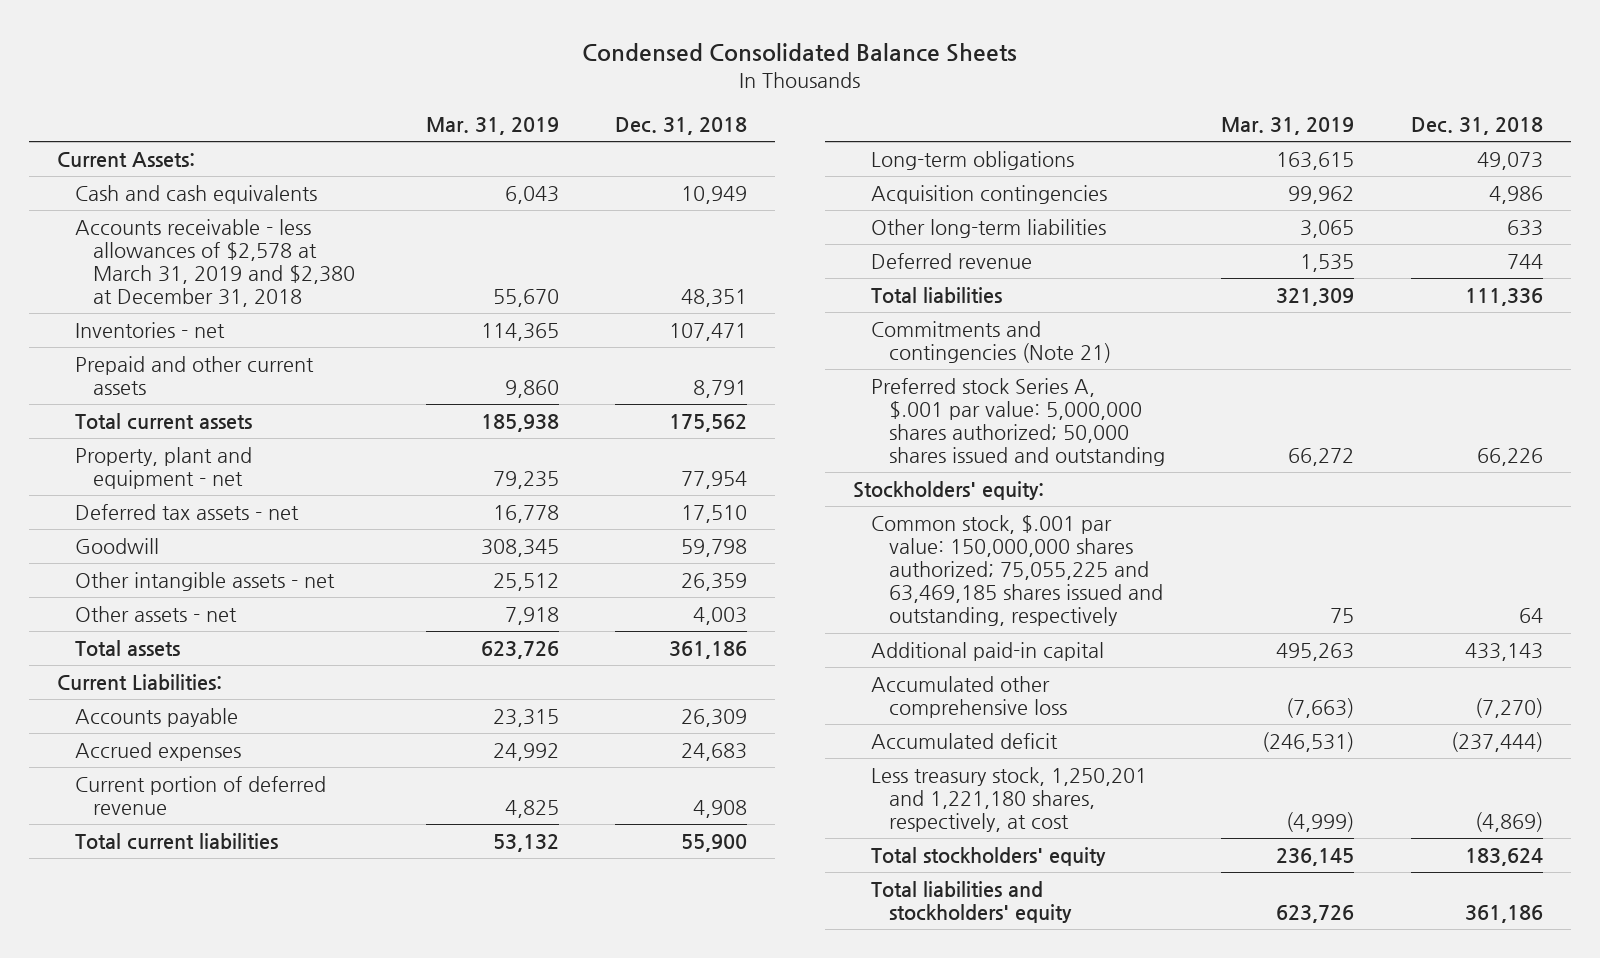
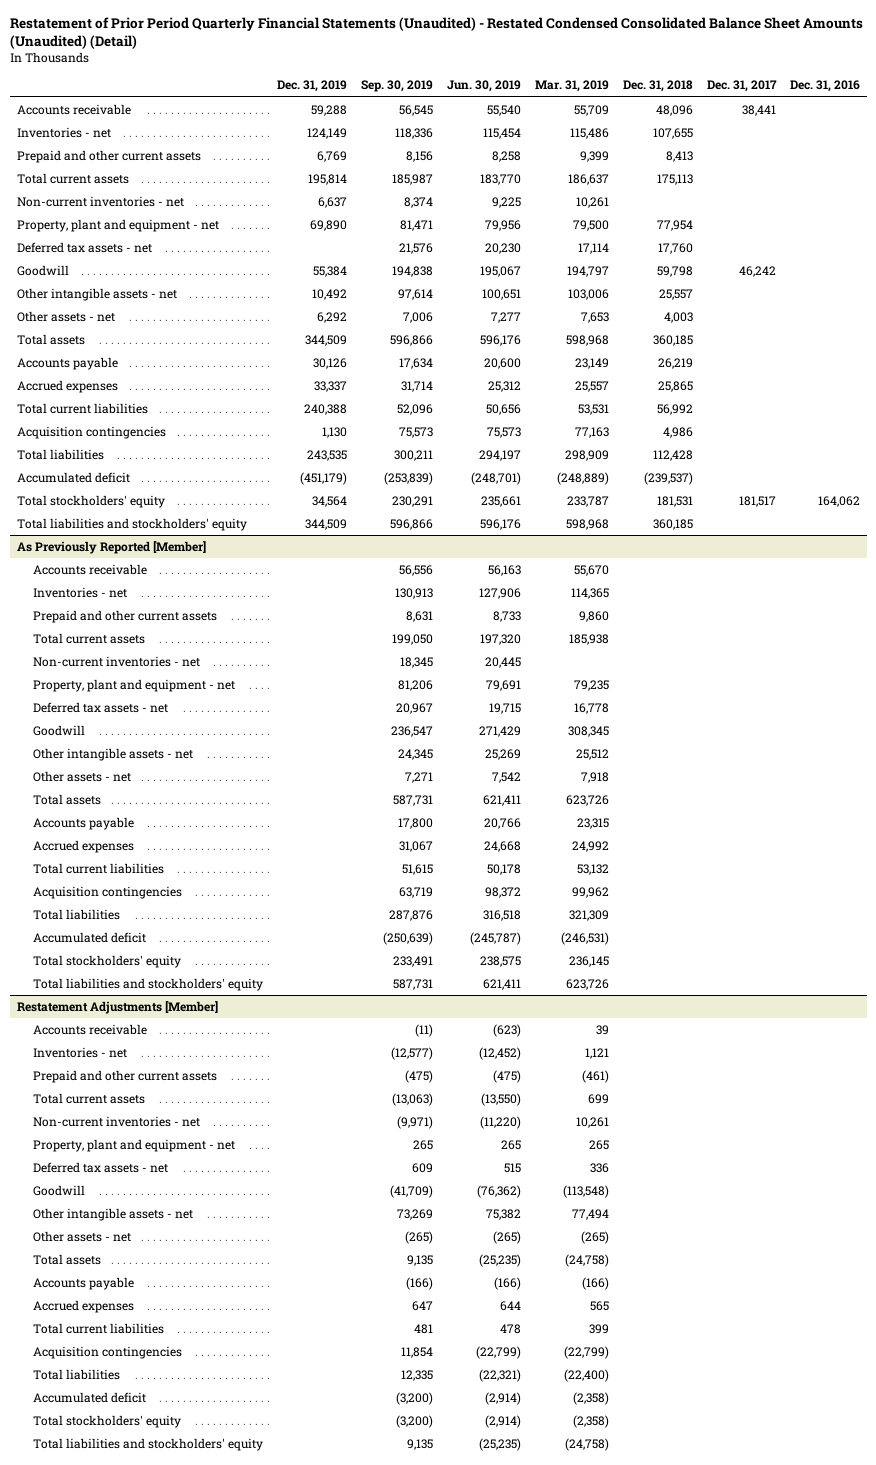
- Condensed Consolidated Balance Sheets
+ Restatement of Prior Period Quarterly Financial Statements (Unaudited) - Restated Condensed Consolidated Balance Sheet Amounts (Unaudited) (Detail)
- | Mar. 31, 2019 | Dec. 31, 2018
+ | Dec. 31, 2019 | Sep. 30, 2019 | Jun. 30, 2019 | Mar. 31, 2019 | Dec. 31, 2018 | Dec. 31, 2017 | Dec. 31, 2016
- Current Assets:
- Cash and cash equivalents | 6,043 | 10,949
- Accounts receivable - less allowances of $2,578 at March 31, 2019 and $2,380 at December 31, 2018 | 55,670 | 48,351
- Inventories - net | 114,365 | 107,471
- Prepaid and other current assets | 9,860 | 8,791
- Total current assets | 185,938 | 175,562
- Property, plant and equipment - net | 79,235 | 77,954
- Deferred tax assets - net | 16,778 | 17,510
- Goodwill | 308,345 | 59,798
- Other intangible assets - net | 25,512 | 26,359
- Other assets - net | 7,918 | 4,003
- Total assets | 623,726 | 361,186
- Current Liabilities:
- Accounts payable | 23,315 | 26,309
- Accrued expenses | 24,992 | 24,683
- Current portion of deferred revenue | 4,825 | 4,908
- Total current liabilities | 53,132 | 55,900
- Long-term obligations | 163,615 | 49,073
- Acquisition contingencies | 99,962 | 4,986
- Other long-term liabilities | 3,065 | 633
- Deferred revenue | 1,535 | 744
- Total liabilities | 321,309 | 111,336
- Commitments and contingencies (Note 21)
- Preferred stock Series A, $.001 par value: 5,000,000 shares authorized; 50,000 shares issued and outstanding | 66,272 | 66,226
- Stockholders' equity:
- Common stock, $.001 par value: 150,000,000 shares authorized; 75,055,225 and 63,469,185 shares issued and outstanding, respectively | 75 | 64
- Additional paid-in capital | 495,263 | 433,143
- Accumulated other comprehensive loss | (7,663) | (7,270)
- Accumulated deficit | (246,531) | (237,444)
- Less treasury stock, 1,250,201 and 1,221,180 shares, respectively, at cost | (4,999) | (4,869)
- Total stockholders' equity | 236,145 | 183,624
- Total liabilities and stockholders' equity | 623,726 | 361,186
+ Accounts receivable | 59,288 | 56,545 | 55,540 | 55,709 | 48,096 | 38,441 |
+ Inventories - net | 124,149 | 118,336 | 115,454 | 115,486 | 107,655 | |
+ Prepaid and other current assets | 6,769 | 8,156 | 8,258 | 9,399 | 8,413 | |
+ Total current assets | 195,814 | 185,987 | 183,770 | 186,637 | 175,113 | |
+ Non-current inventories - net | 6,637 | 8,374 | 9,225 | 10,261 | | |
+ Property, plant and equipment - net | 69,890 | 81,471 | 79,956 | 79,500 | 77,954 | |
+ Deferred tax assets - net | | 21,576 | 20,230 | 17,114 | 17,760 | |
+ Goodwill | 55,384 | 194,838 | 195,067 | 194,797 | 59,798 | 46,242 |
+ Other intangible assets - net | 10,492 | 97,614 | 100,651 | 103,006 | 25,557 | |
+ Other assets - net | 6,292 | 7,006 | 7,277 | 7,653 | 4,003 | |
+ Total assets | 344,509 | 596,866 | 596,176 | 598,968 | 360,185 | |
+ Accounts payable | 30,126 | 17,634 | 20,600 | 23,149 | 26,219 | |
+ Accrued expenses | 33,337 | 31,714 | 25,312 | 25,557 | 25,865 | |
+ Total current liabilities | 240,388 | 52,096 | 50,656 | 53,531 | 56,992 | |
+ Acquisition contingencies | 1,130 | 75,573 | 75,573 | 77,163 | 4,986 | |
+ Total liabilities | 243,535 | 300,211 | 294,197 | 298,909 | 112,428 | |
+ Accumulated deficit | (451,179) | (253,839) | (248,701) | (248,889) | (239,537) | |
+ Total stockholders' equity | 34,564 | 230,291 | 235,661 | 233,787 | 181,531 | 181,517 | 164,062
+ Total liabilities and stockholders' equity | 344,509 | 596,866 | 596,176 | 598,968 | 360,185 | |
+ As Previously Reported [Member]
+ Accounts receivable | | 56,556 | 56,163 | 55,670 | | |
+ Inventories - net | | 130,913 | 127,906 | 114,365 | | |
+ Prepaid and other current assets | | 8,631 | 8,733 | 9,860 | | |
+ Total current assets | | 199,050 | 197,320 | 185,938 | | |
+ Non-current inventories - net | | 18,345 | 20,445 | | | |
+ Property, plant and equipment - net | | 81,206 | 79,691 | 79,235 | | |
+ Deferred tax assets - net | | 20,967 | 19,715 | 16,778 | | |
+ Goodwill | | 236,547 | 271,429 | 308,345 | | |
+ Other intangible assets - net | | 24,345 | 25,269 | 25,512 | | |
+ Other assets - net | | 7,271 | 7,542 | 7,918 | | |
+ Total assets | | 587,731 | 621,411 | 623,726 | | |
+ Accounts payable | | 17,800 | 20,766 | 23,315 | | |
+ Accrued expenses | | 31,067 | 24,668 | 24,992 | | |
+ Total current liabilities | | 51,615 | 50,178 | 53,132 | | |
+ Acquisition contingencies | | 63,719 | 98,372 | 99,962 | | |
+ Total liabilities | | 287,876 | 316,518 | 321,309 | | |
+ Accumulated deficit | | (250,639) | (245,787) | (246,531) | | |
+ Total stockholders' equity | | 233,491 | 238,575 | 236,145 | | |
+ Total liabilities and stockholders' equity | | 587,731 | 621,411 | 623,726 | | |
+ Restatement Adjustments [Member]
+ Accounts receivable | | (11) | (623) | 39 | | |
+ Inventories - net | | (12,577) | (12,452) | 1,121 | | |
+ Prepaid and other current assets | | (475) | (475) | (461) | | |
+ Total current assets | | (13,063) | (13,550) | 699 | | |
+ Non-current inventories - net | | (9,971) | (11,220) | 10,261 | | |
+ Property, plant and equipment - net | | 265 | 265 | 265 | | |
+ Deferred tax assets - net | | 609 | 515 | 336 | | |
+ Goodwill | | (41,709) | (76,362) | (113,548) | | |
+ Other intangible assets - net | | 73,269 | 75,382 | 77,494 | | |
+ Other assets - net | | (265) | (265) | (265) | | |
+ Total assets | | 9,135 | (25,235) | (24,758) | | |
+ Accounts payable | | (166) | (166) | (166) | | |
+ Accrued expenses | | 647 | 644 | 565 | | |
+ Total current liabilities | | 481 | 478 | 399 | | |
+ Acquisition contingencies | | 11,854 | (22,799) | (22,799) | | |
+ Total liabilities | | 12,335 | (22,321) | (22,400) | | |
+ Accumulated deficit | | (3,200) | (2,914) | (2,358) | | |
+ Total stockholders' equity | | (3,200) | (2,914) | (2,358) | | |
+ Total liabilities and stockholders' equity | | 9,135 | (25,235) | (24,758) | | |

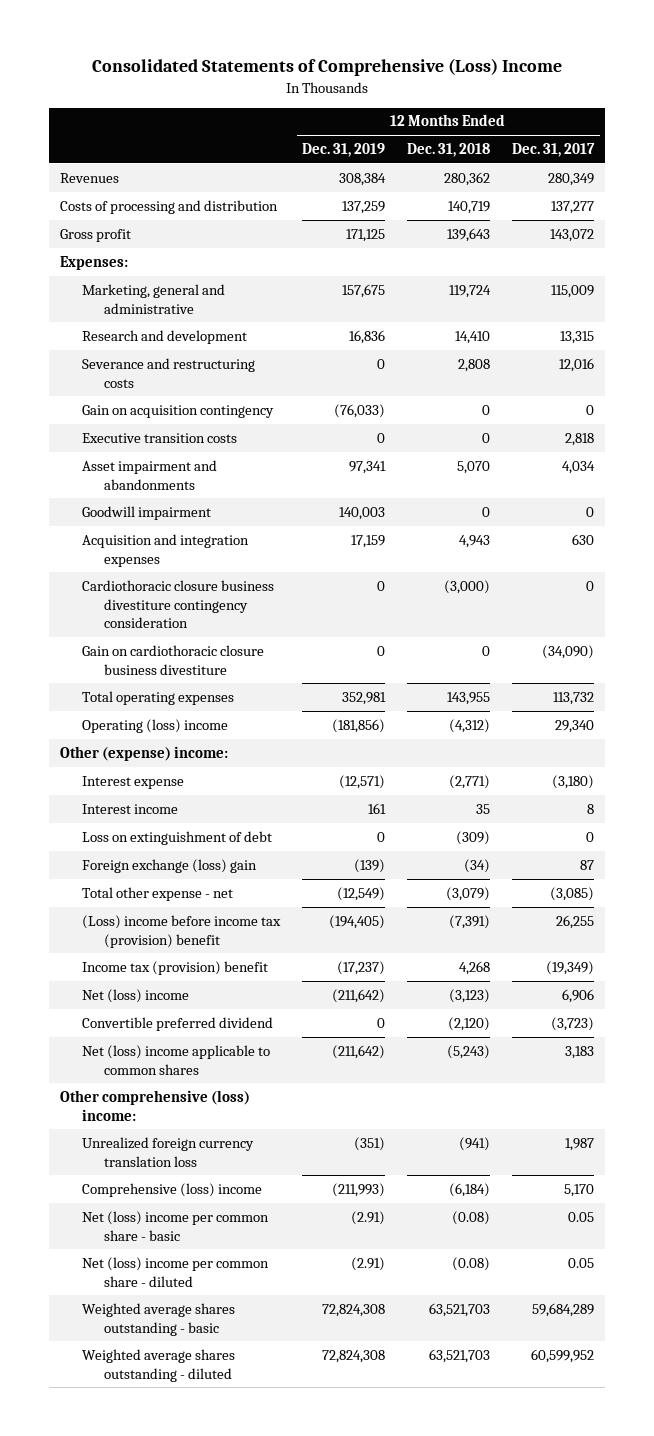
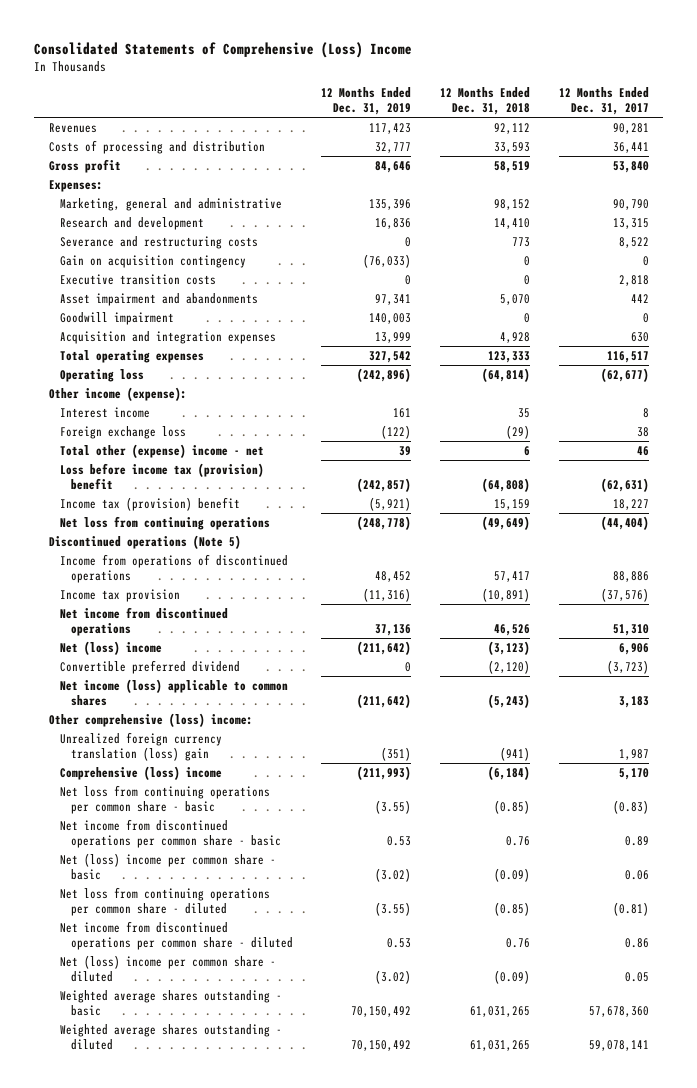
- Revenues | 308,384 | 280,362 | 280,349
- Costs of processing and distribution | 137,259 | 140,719 | 137,277
- Gross profit | 171,125 | 139,643 | 143,072
+ Revenues | 117,423 | 92,112 | 90,281
+ Costs of processing and distribution | 32,777 | 33,593 | 36,441
+ Gross profit | 84,646 | 58,519 | 53,840
- Marketing, general and administrative | 157,675 | 119,724 | 115,009
+ Marketing, general and administrative | 135,396 | 98,152 | 90,790
- Severance and restructuring costs | 0 | 2,808 | 12,016
+ Severance and restructuring costs | 0 | 773 | 8,522
- Asset impairment and abandonments | 97,341 | 5,070 | 4,034
+ Asset impairment and abandonments | 97,341 | 5,070 | 442
- Acquisition and integration expenses | 17,159 | 4,943 | 630
- Cardiothoracic closure business divestiture contingency consideration | 0 | (3,000) | 0
- Gain on cardiothoracic closure business divestiture | 0 | 0 | (34,090)
- Total operating expenses | 352,981 | 143,955 | 113,732
- Operating (loss) income | (181,856) | (4,312) | 29,340
- Other (expense) income:
- Interest expense | (12,571) | (2,771) | (3,180)
+ Acquisition and integration expenses | 13,999 | 4,928 | 630
+ Total operating expenses | 327,542 | 123,333 | 116,517
+ Operating loss | (242,896) | (64,814) | (62,677)
+ Other income (expense):
- Loss on extinguishment of debt | 0 | (309) | 0
- Foreign exchange (loss) gain | (139) | (34) | 87
- Total other expense - net | (12,549) | (3,079) | (3,085)
- (Loss) income before income tax (provision) benefit | (194,405) | (7,391) | 26,255
- Income tax (provision) benefit | (17,237) | 4,268 | (19,349)
+ Foreign exchange loss | (122) | (29) | 38
+ Total other (expense) income - net | 39 | 6 | 46
+ Loss before income tax (provision) benefit | (242,857) | (64,808) | (62,631)
+ Income tax (provision) benefit | (5,921) | 15,159 | 18,227
+ Net loss from continuing operations | (248,778) | (49,649) | (44,404)
+ Discontinued operations (Note 5)
+ Income from operations of discontinued operations | 48,452 | 57,417 | 88,886
+ Income tax provision | (11,316) | (10,891) | (37,576)
+ Net income from discontinued operations | 37,136 | 46,526 | 51,310
- Net (loss) income applicable to common shares | (211,642) | (5,243) | 3,183
+ Net income (loss) applicable to common shares | (211,642) | (5,243) | 3,183
- Unrealized foreign currency translation loss | (351) | (941) | 1,987
+ Unrealized foreign currency translation (loss) gain | (351) | (941) | 1,987
- Net (loss) income per common share - basic | (2.91) | (0.08) | 0.05
- Net (loss) income per common share - diluted | (2.91) | (0.08) | 0.05
- Weighted average shares outstanding - basic | 72,824,308 | 63,521,703 | 59,684,289
- Weighted average shares outstanding - diluted | 72,824,308 | 63,521,703 | 60,599,952
+ Net loss from continuing operations per common share - basic | (3.55) | (0.85) | (0.83)
+ Net income from discontinued operations per common share - basic | 0.53 | 0.76 | 0.89
+ Net (loss) income per common share - basic | (3.02) | (0.09) | 0.06
+ Net loss from continuing operations per common share - diluted | (3.55) | (0.85) | (0.81)
+ Net income from discontinued operations per common share - diluted | 0.53 | 0.76 | 0.86
+ Net (loss) income per common share - diluted | (3.02) | (0.09) | 0.05
+ Weighted average shares outstanding - basic | 70,150,492 | 61,031,265 | 57,678,360
+ Weighted average shares outstanding - diluted | 70,150,492 | 61,031,265 | 59,078,141

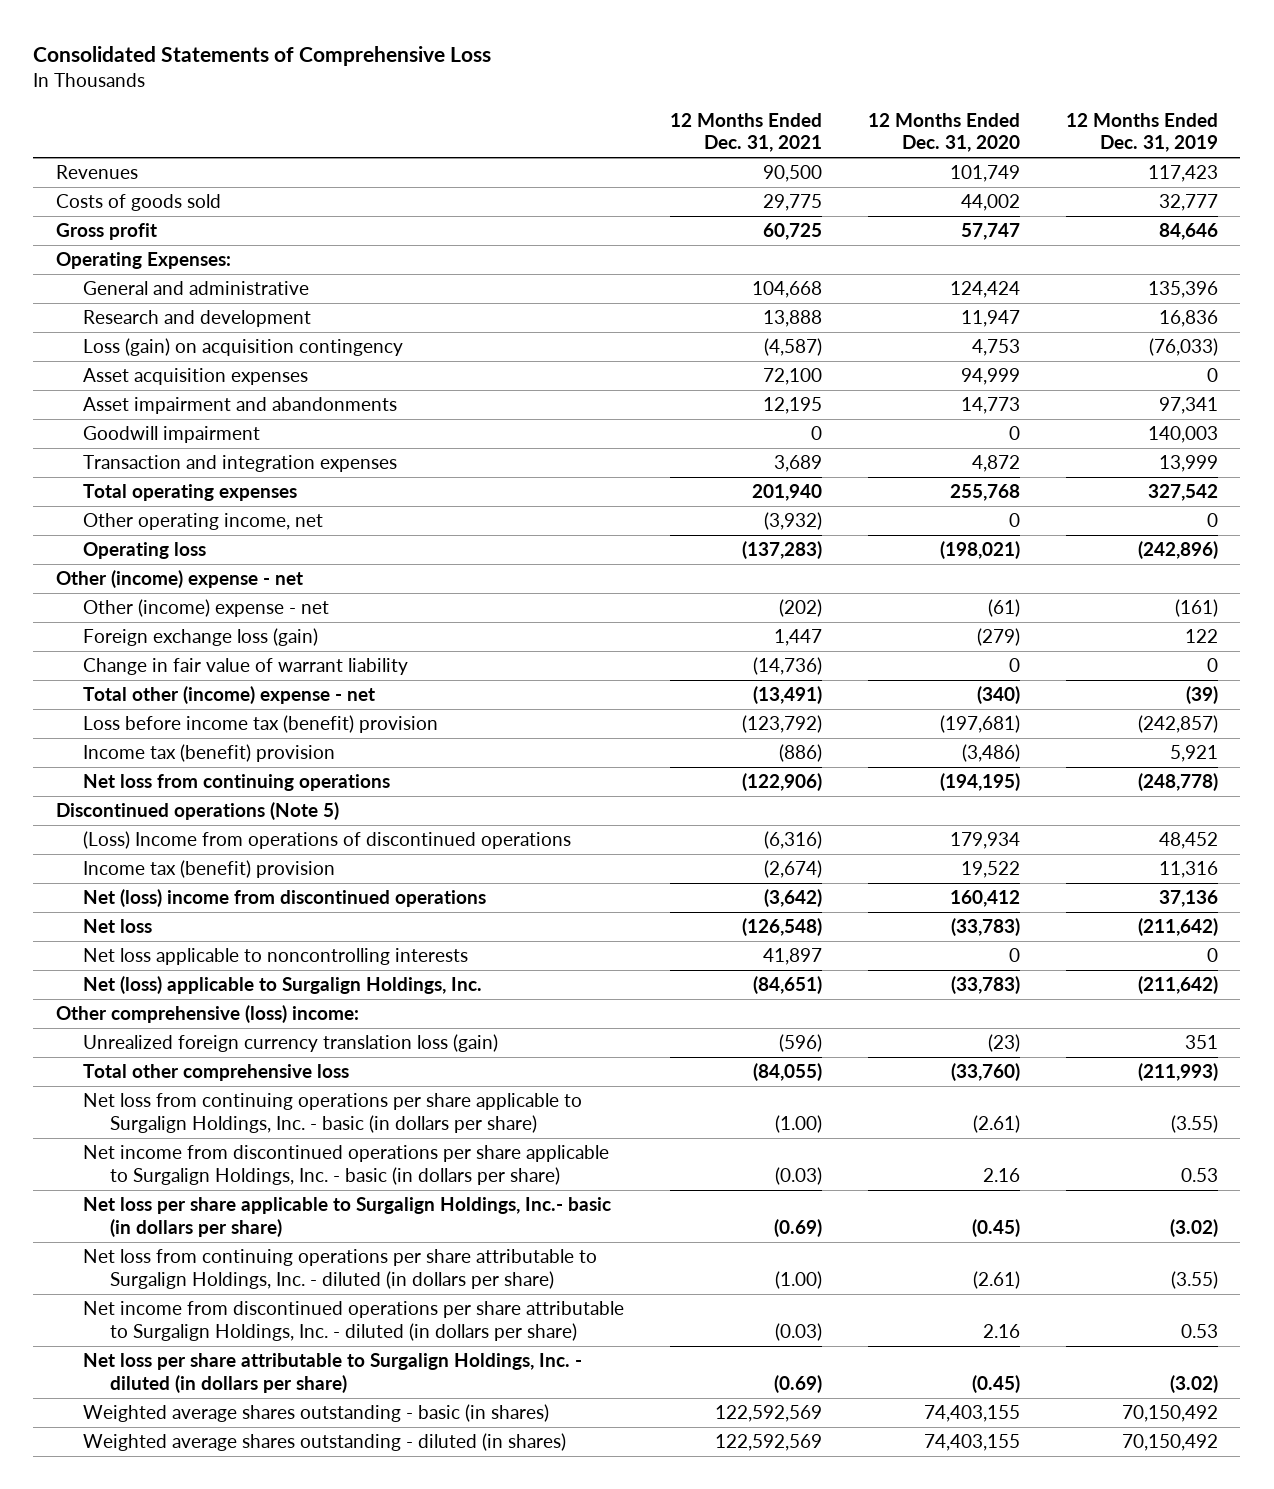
- Consolidated Statements of Comprehensive (Loss) Income
+ Consolidated Statements of Comprehensive Loss
- | 12 Months Ended Dec. 31, 2019 | 12 Months Ended Dec. 31, 2018 | 12 Months Ended Dec. 31, 2017
+ | 12 Months Ended Dec. 31, 2021 | 12 Months Ended Dec. 31, 2020 | 12 Months Ended Dec. 31, 2019
- Costs of processing and distribution | 32,777 | 33,593 | 36,441
+ Costs of goods sold | 29,775 | 44,002 | 32,777
- Expenses:
- Marketing, general and administrative | 135,396 | 98,152 | 90,790
+ Operating Expenses:
+ General and administrative | 104,668 | 124,424 | 135,396
- Severance and restructuring costs | 0 | 773 | 8,522
- Gain on acquisition contingency | (76,033) | 0 | 0
- Executive transition costs | 0 | 0 | 2,818
+ Loss (gain) on acquisition contingency | (4,587) | 4,753 | (76,033)
+ Asset acquisition expenses | 72,100 | 94,999 | 0
- Acquisition and integration expenses | 13,999 | 4,928 | 630
+ Transaction and integration expenses | 3,689 | 4,872 | 13,999
+ Other operating income, net | (3,932) | 0 | 0
- Other income (expense):
- Interest income | 161 | 35 | 8
- Foreign exchange loss | (122) | (29) | 38
- Total other (expense) income - net | 39 | 6 | 46
- Loss before income tax (provision) benefit | (242,857) | (64,808) | (62,631)
- Income tax (provision) benefit | (5,921) | 15,159 | 18,227
+ Other (income) expense - net
+ Other (income) expense - net | (202) | (61) | (161)
+ Foreign exchange loss (gain) | 1,447 | (279) | 122
+ Change in fair value of warrant liability | (14,736) | 0 | 0
+ Total other (income) expense - net | (13,491) | (340) | (39)
+ Loss before income tax (benefit) provision | (123,792) | (197,681) | (242,857)
+ Income tax (benefit) provision | (886) | (3,486) | 5,921
- Income from operations of discontinued operations | 48,452 | 57,417 | 88,886
- Income tax provision | (11,316) | (10,891) | (37,576)
- Net income from discontinued operations | 37,136 | 46,526 | 51,310
- Net (loss) income | (211,642) | (3,123) | 6,906
- Convertible preferred dividend | 0 | (2,120) | (3,723)
- Net income (loss) applicable to common shares | (211,642) | (5,243) | 3,183
+ (Loss) Income from operations of discontinued operations | (6,316) | 179,934 | 48,452
+ Income tax (benefit) provision | (2,674) | 19,522 | 11,316
+ Net (loss) income from discontinued operations | (3,642) | 160,412 | 37,136
+ Net loss | (126,548) | (33,783) | (211,642)
+ Net loss applicable to noncontrolling interests | 41,897 | 0 | 0
+ Net (loss) applicable to Surgalign Holdings, Inc. | (84,651) | (33,783) | (211,642)
- Unrealized foreign currency translation (loss) gain | (351) | (941) | 1,987
- Comprehensive (loss) income | (211,993) | (6,184) | 5,170
- Net loss from continuing operations per common share - basic | (3.55) | (0.85) | (0.83)
- Net income from discontinued operations per common share - basic | 0.53 | 0.76 | 0.89
- Net (loss) income per common share - basic | (3.02) | (0.09) | 0.06
- Net loss from continuing operations per common share - diluted | (3.55) | (0.85) | (0.81)
- Net income from discontinued operations per common share - diluted | 0.53 | 0.76 | 0.86
- Net (loss) income per common share - diluted | (3.02) | (0.09) | 0.05
- Weighted average shares outstanding - basic | 70,150,492 | 61,031,265 | 57,678,360
- Weighted average shares outstanding - diluted | 70,150,492 | 61,031,265 | 59,078,141
+ Unrealized foreign currency translation loss (gain) | (596) | (23) | 351
+ Total other comprehensive loss | (84,055) | (33,760) | (211,993)
+ Net loss from continuing operations per share applicable to Surgalign Holdings, Inc. - basic (in dollars per share) | (1.00) | (2.61) | (3.55)
+ Net income from discontinued operations per share applicable to Surgalign Holdings, Inc. - basic (in dollars per share) | (0.03) | 2.16 | 0.53
+ Net loss per share applicable to Surgalign Holdings, Inc.- basic (in dollars per share) | (0.69) | (0.45) | (3.02)
+ Net loss from continuing operations per share attributable to Surgalign Holdings, Inc. - diluted (in dollars per share) | (1.00) | (2.61) | (3.55)
+ Net income from discontinued operations per share attributable to Surgalign Holdings, Inc. - diluted (in dollars per share) | (0.03) | 2.16 | 0.53
+ Net loss per share attributable to Surgalign Holdings, Inc. - diluted (in dollars per share) | (0.69) | (0.45) | (3.02)
+ Weighted average shares outstanding - basic (in shares) | 122,592,569 | 74,403,155 | 70,150,492
+ Weighted average shares outstanding - diluted (in shares) | 122,592,569 | 74,403,155 | 70,150,492

